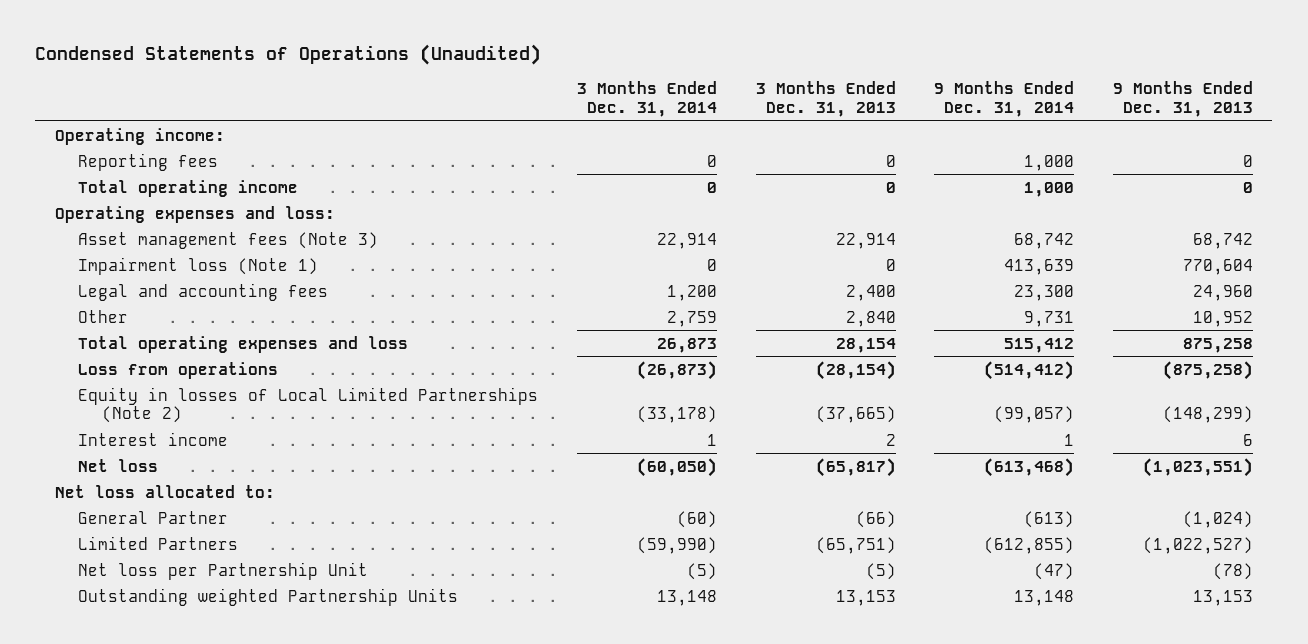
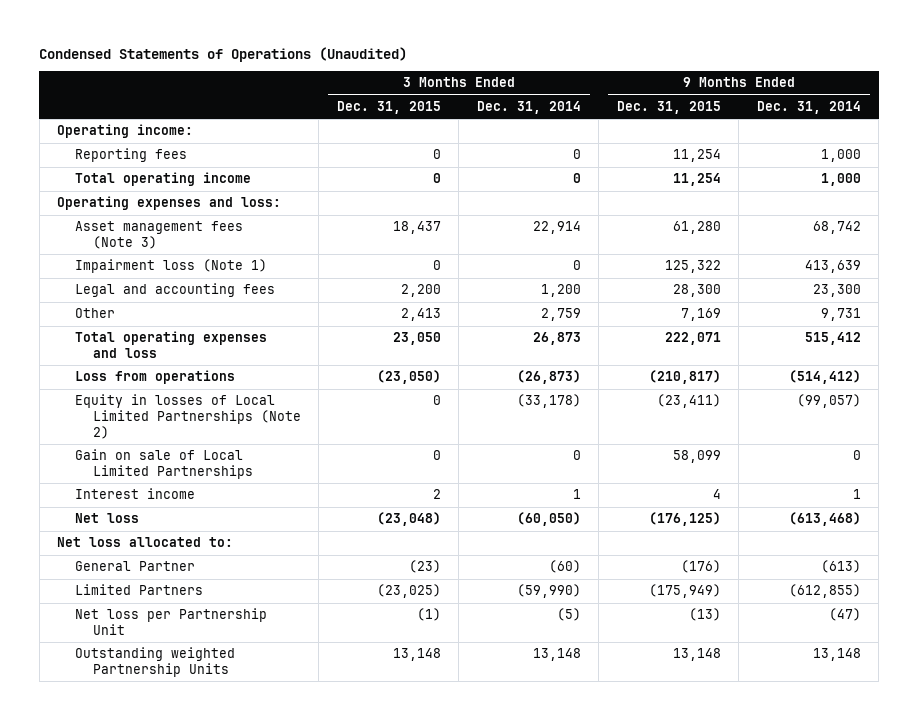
- | 3 Months Ended Dec. 31, 2014 | 3 Months Ended Dec. 31, 2013 | 9 Months Ended Dec. 31, 2014 | 9 Months Ended Dec. 31, 2013
+ | 3 Months Ended Dec. 31, 2015 | 3 Months Ended Dec. 31, 2014 | 9 Months Ended Dec. 31, 2015 | 9 Months Ended Dec. 31, 2014
+ Gain on sale of Local Limited Partnerships | 0 | 0 | 58,099 | 0

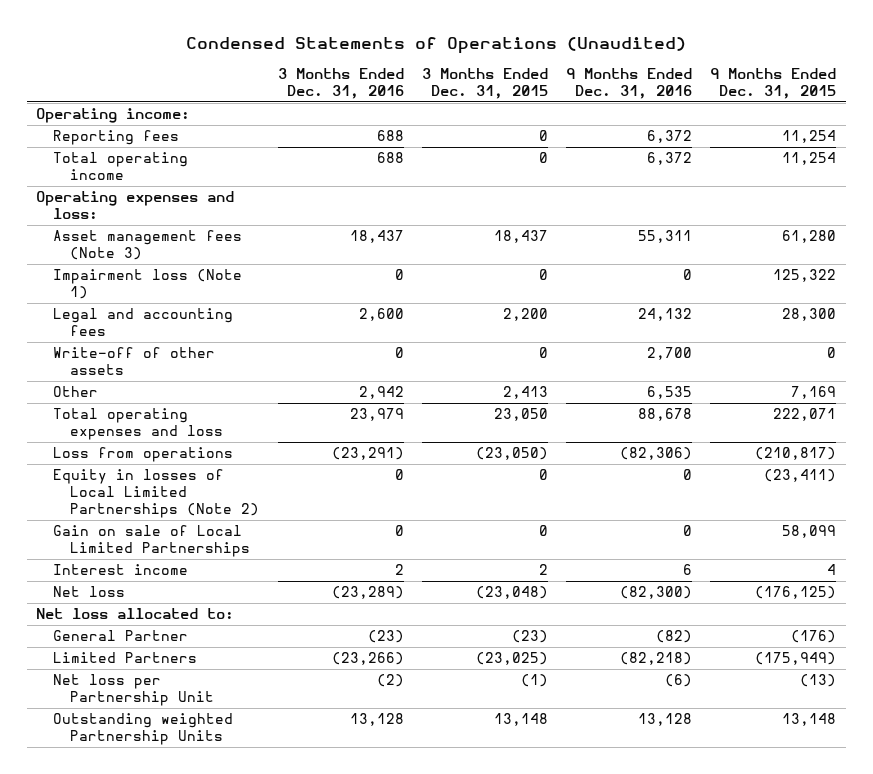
- | 3 Months Ended Dec. 31, 2015 | 3 Months Ended Dec. 31, 2014 | 9 Months Ended Dec. 31, 2015 | 9 Months Ended Dec. 31, 2014
+ | 3 Months Ended Dec. 31, 2016 | 3 Months Ended Dec. 31, 2015 | 9 Months Ended Dec. 31, 2016 | 9 Months Ended Dec. 31, 2015
+ Write-off of other assets | 0 | 0 | 2,700 | 0

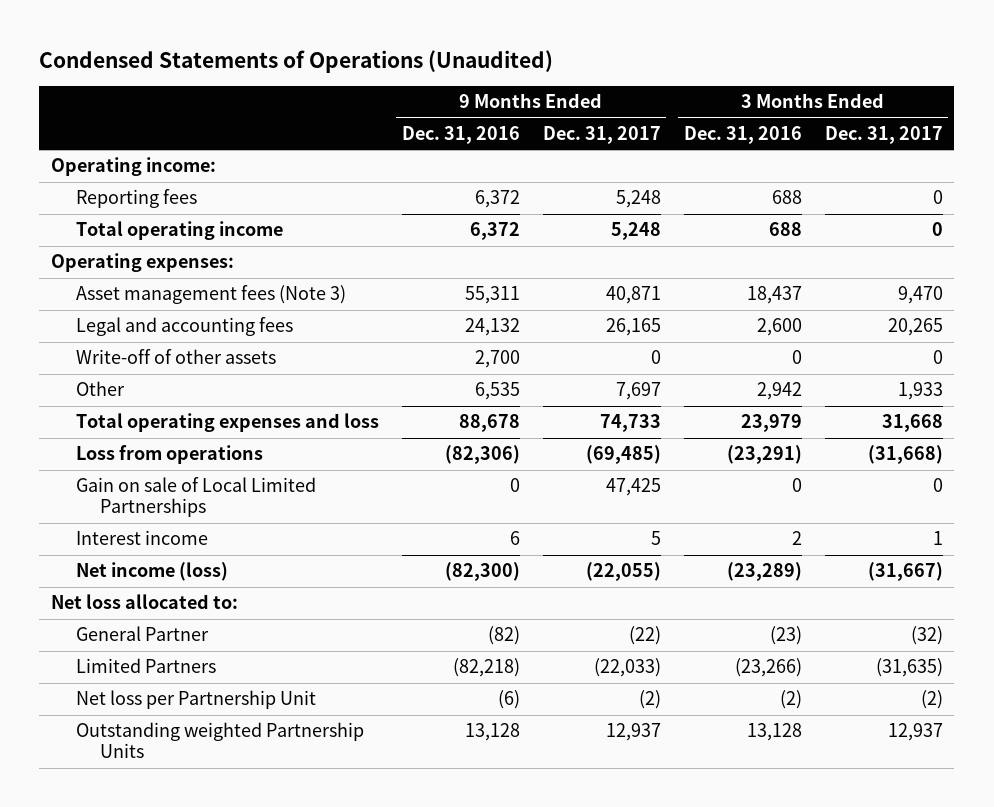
- | 3 Months Ended Dec. 31, 2016 | 3 Months Ended Dec. 31, 2015 | 9 Months Ended Dec. 31, 2016 | 9 Months Ended Dec. 31, 2015
+ | 9 Months Ended Dec. 31, 2016 | 9 Months Ended Dec. 31, 2017 | 3 Months Ended Dec. 31, 2016 | 3 Months Ended Dec. 31, 2017
- Operating expenses and loss:
+ Operating expenses:
- Impairment loss (Note 1) | 0 | 0 | 0 | 125,322
- Equity in losses of Local Limited Partnerships (Note 2) | 0 | 0 | 0 | (23,411)
- Net loss | (23,289) | (23,048) | (82,300) | (176,125)
+ Net income (loss) | (82,300) | (22,055) | (23,289) | (31,667)

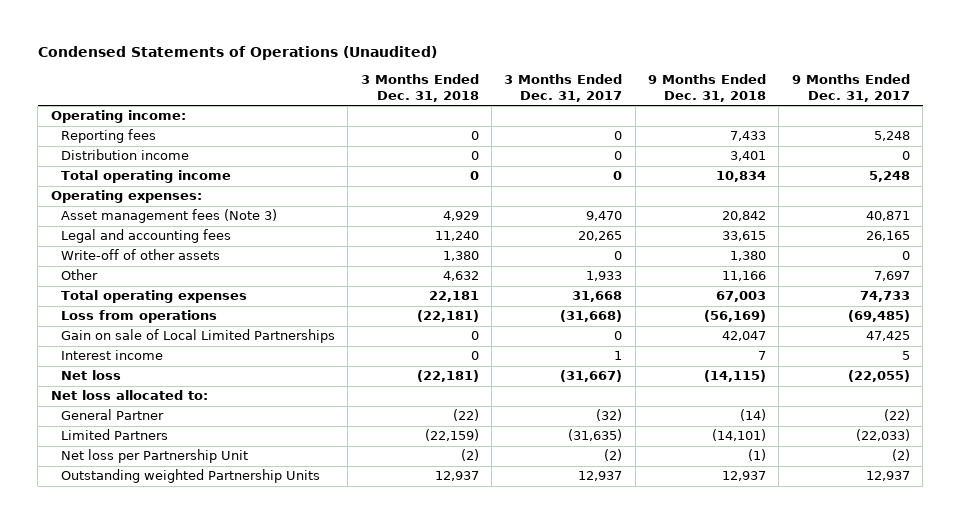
- | 9 Months Ended Dec. 31, 2016 | 9 Months Ended Dec. 31, 2017 | 3 Months Ended Dec. 31, 2016 | 3 Months Ended Dec. 31, 2017
+ | 3 Months Ended Dec. 31, 2018 | 3 Months Ended Dec. 31, 2017 | 9 Months Ended Dec. 31, 2018 | 9 Months Ended Dec. 31, 2017
+ Distribution income | 0 | 0 | 3,401 | 0
- Total operating expenses and loss | 88,678 | 74,733 | 23,979 | 31,668
+ Total operating expenses | 22,181 | 31,668 | 67,003 | 74,733
- Net income (loss) | (82,300) | (22,055) | (23,289) | (31,667)
+ Net loss | (22,181) | (31,667) | (14,115) | (22,055)

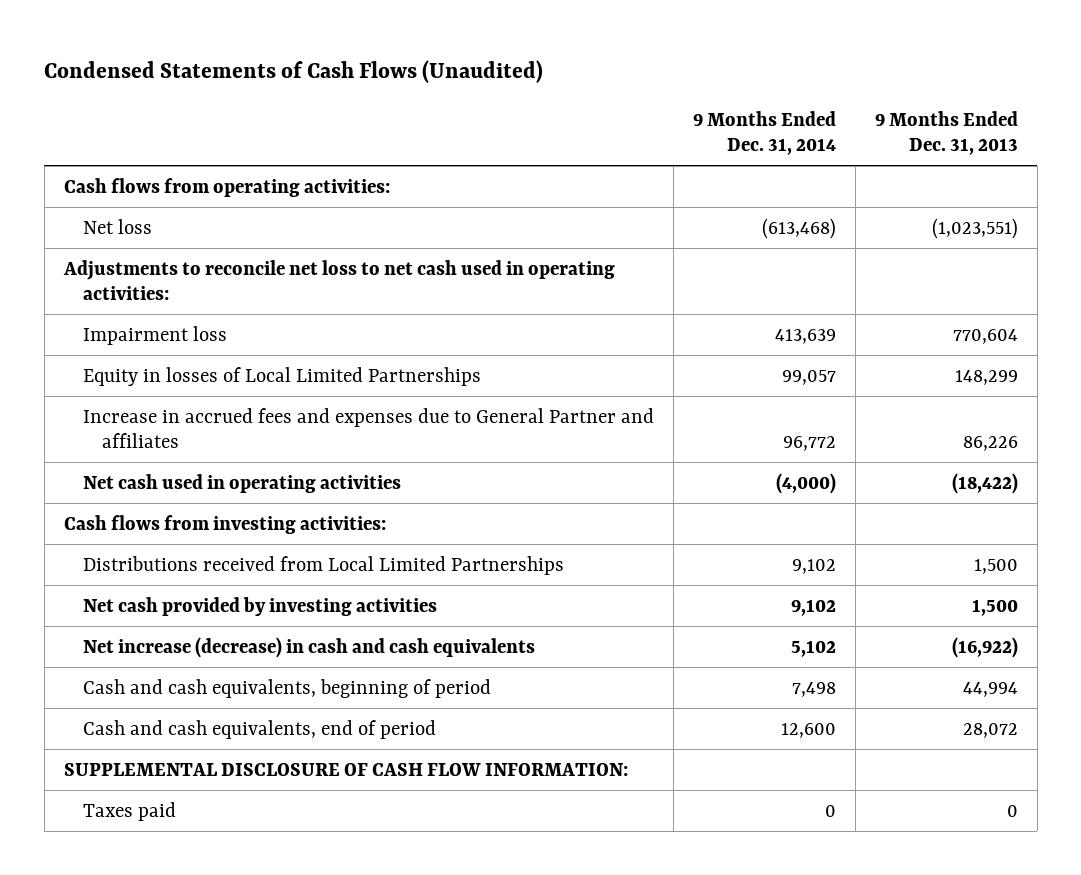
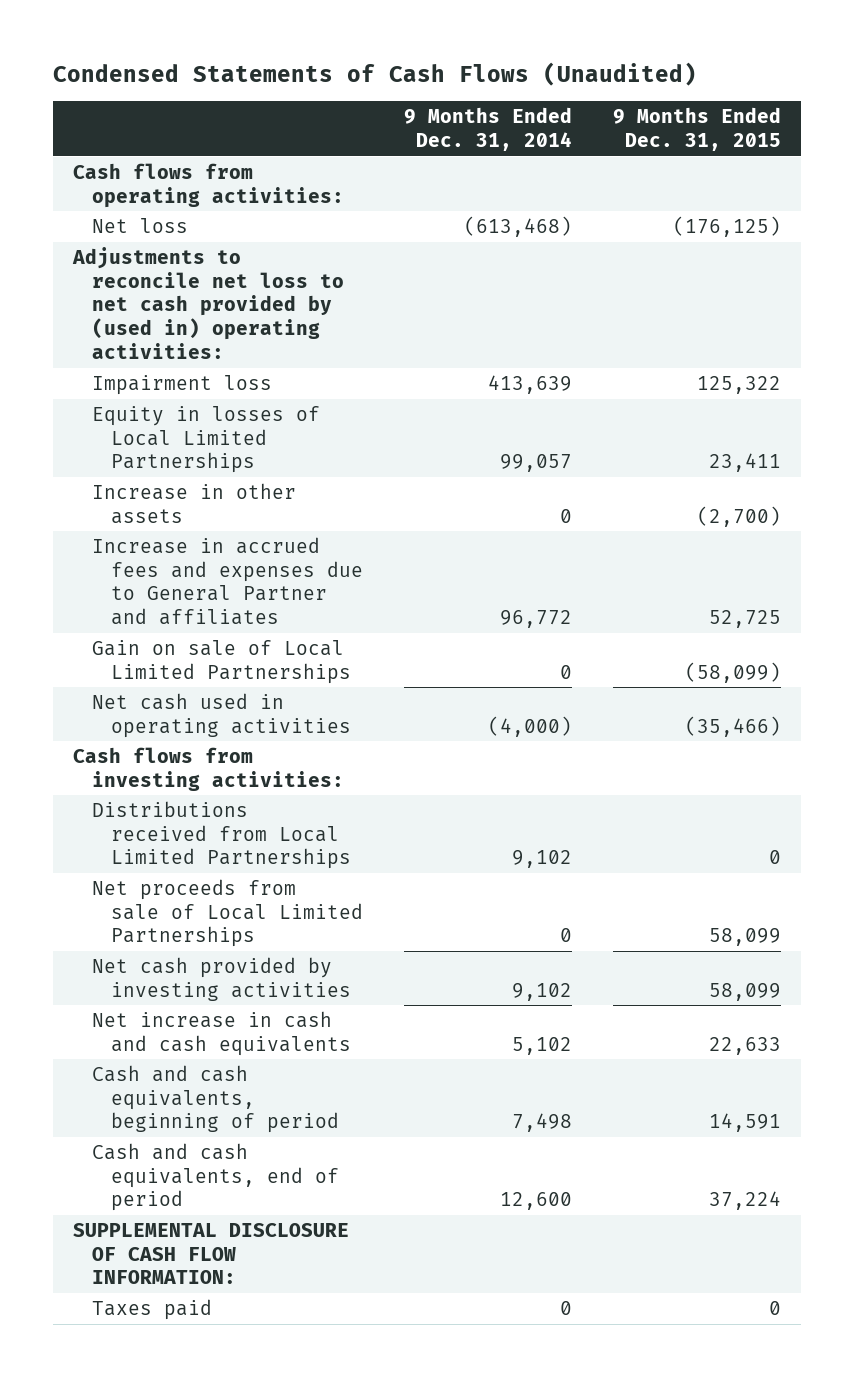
- | 9 Months Ended Dec. 31, 2014 | 9 Months Ended Dec. 31, 2013
+ | 9 Months Ended Dec. 31, 2014 | 9 Months Ended Dec. 31, 2015
- Adjustments to reconcile net loss to net cash used in operating activities:
+ Adjustments to reconcile net loss to net cash provided by (used in) operating activities:
+ Increase in other assets | 0 | (2,700)
+ Gain on sale of Local Limited Partnerships | 0 | (58,099)
+ Net proceeds from sale of Local Limited Partnerships | 0 | 58,099
- Net increase (decrease) in cash and cash equivalents | 5,102 | (16,922)
+ Net increase in cash and cash equivalents | 5,102 | 22,633

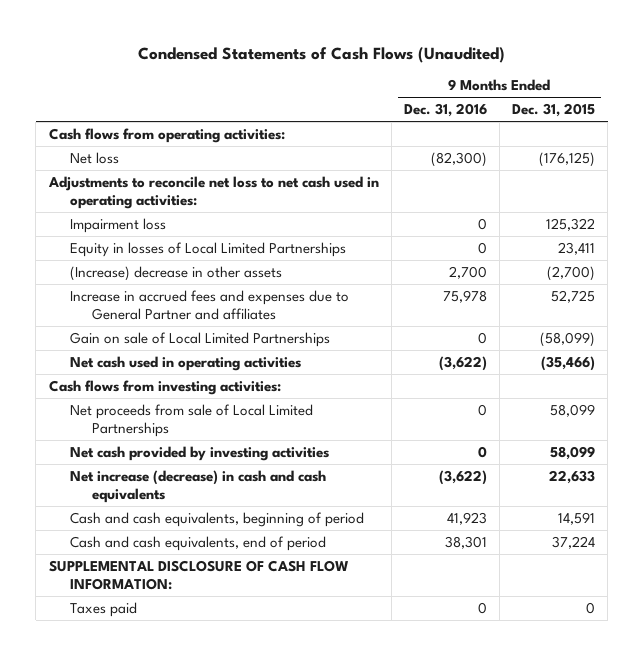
- | 9 Months Ended Dec. 31, 2014 | 9 Months Ended Dec. 31, 2015
+ | 9 Months Ended Dec. 31, 2016 | 9 Months Ended Dec. 31, 2015
- Adjustments to reconcile net loss to net cash provided by (used in) operating activities:
+ Adjustments to reconcile net loss to net cash used in operating activities:
- Increase in other assets | 0 | (2,700)
+ (Increase) decrease in other assets | 2,700 | (2,700)
- Distributions received from Local Limited Partnerships | 9,102 | 0
- Net increase in cash and cash equivalents | 5,102 | 22,633
+ Net increase (decrease) in cash and cash equivalents | (3,622) | 22,633

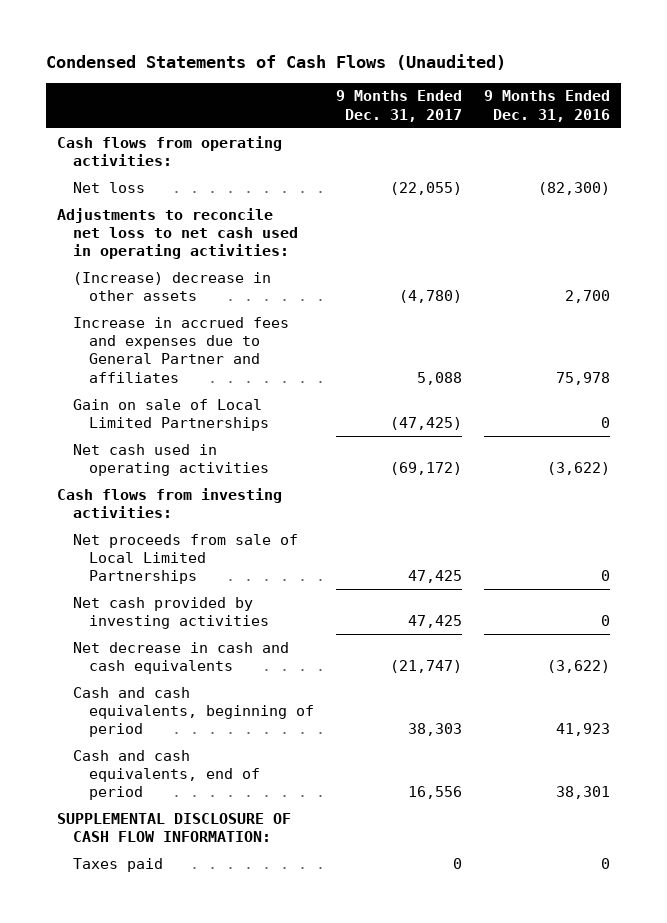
- | 9 Months Ended Dec. 31, 2016 | 9 Months Ended Dec. 31, 2015
+ | 9 Months Ended Dec. 31, 2017 | 9 Months Ended Dec. 31, 2016
- Impairment loss | 0 | 125,322
- Equity in losses of Local Limited Partnerships | 0 | 23,411
- Net increase (decrease) in cash and cash equivalents | (3,622) | 22,633
+ Net decrease in cash and cash equivalents | (21,747) | (3,622)

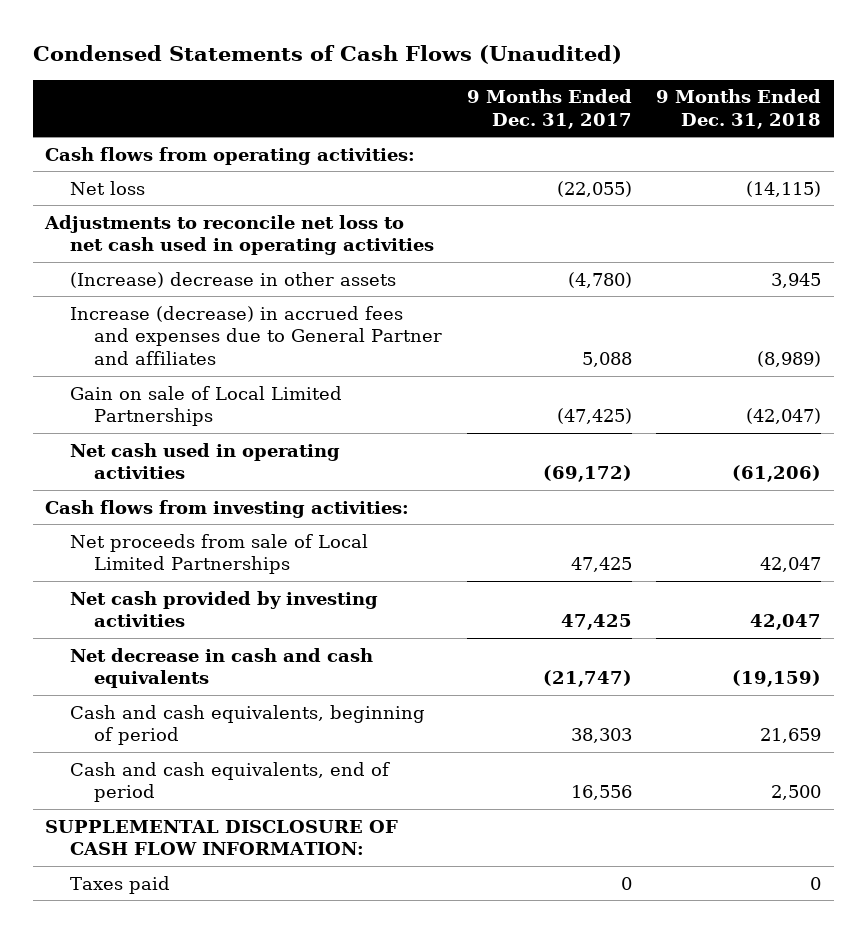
- | 9 Months Ended Dec. 31, 2017 | 9 Months Ended Dec. 31, 2016
+ | 9 Months Ended Dec. 31, 2017 | 9 Months Ended Dec. 31, 2018
- Adjustments to reconcile net loss to net cash used in operating activities:
+ Adjustments to reconcile net loss to net cash used in operating activities
- Increase in accrued fees and expenses due to General Partner and affiliates | 5,088 | 75,978
+ Increase (decrease) in accrued fees and expenses due to General Partner and affiliates | 5,088 | (8,989)

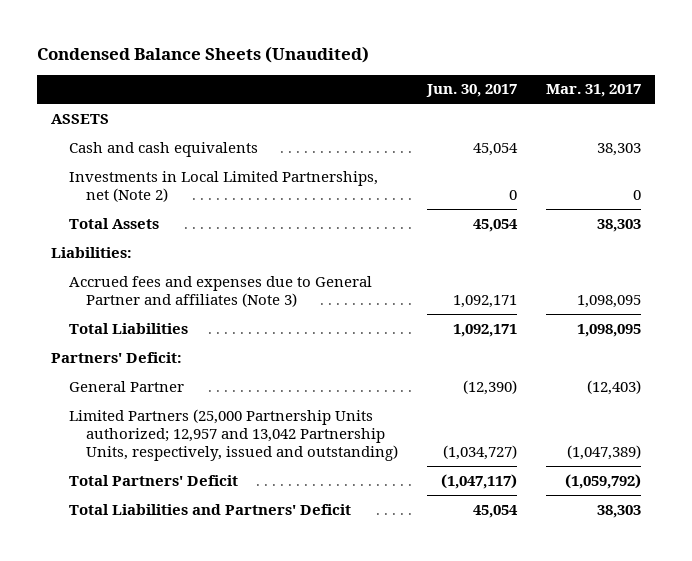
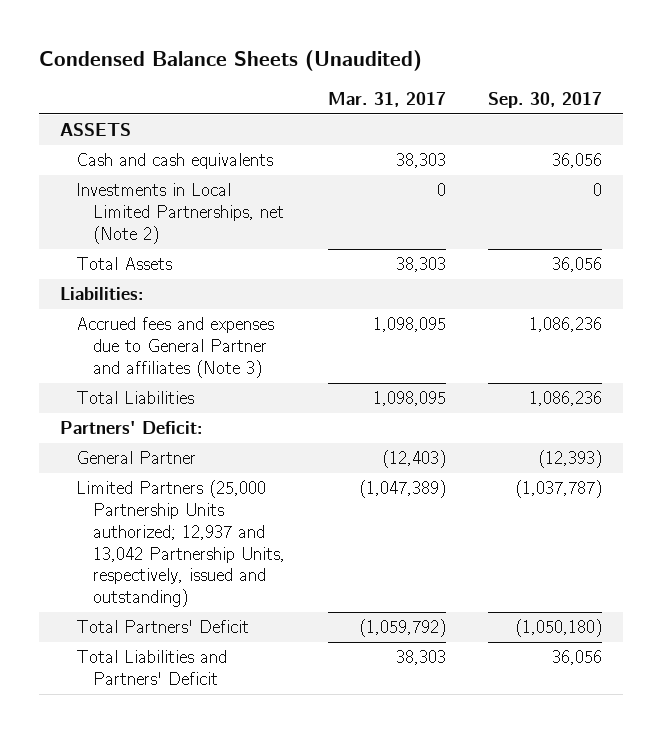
- | Jun. 30, 2017 | Mar. 31, 2017
+ | Mar. 31, 2017 | Sep. 30, 2017
- Limited Partners (25,000 Partnership Units authorized; 12,957 and 13,042 Partnership Units, respectively, issued and outstanding) | (1,034,727) | (1,047,389)
+ Limited Partners (25,000 Partnership Units authorized; 12,937 and 13,042 Partnership Units, respectively, issued and outstanding) | (1,047,389) | (1,037,787)

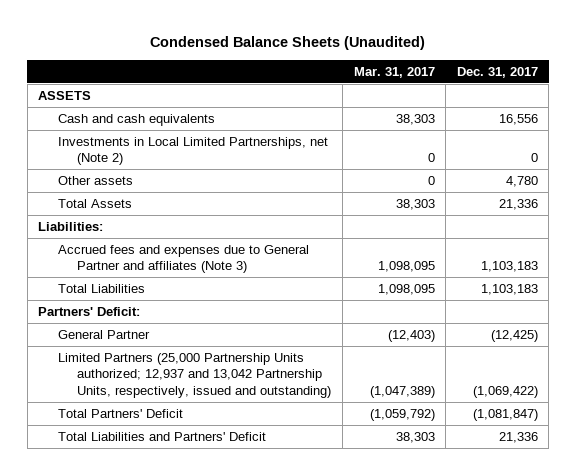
- | Mar. 31, 2017 | Sep. 30, 2017
+ | Mar. 31, 2017 | Dec. 31, 2017
+ Other assets | 0 | 4,780

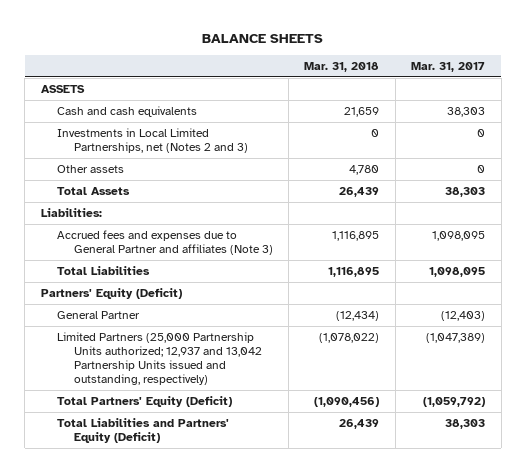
- Condensed Balance Sheets (Unaudited)
+ BALANCE SHEETS
- | Mar. 31, 2017 | Dec. 31, 2017
+ | Mar. 31, 2018 | Mar. 31, 2017
- Investments in Local Limited Partnerships, net (Note 2) | 0 | 0
+ Investments in Local Limited Partnerships, net (Notes 2 and 3) | 0 | 0
- Partners' Deficit:
+ Partners' Equity (Deficit)
- Limited Partners (25,000 Partnership Units authorized; 12,937 and 13,042 Partnership Units, respectively, issued and outstanding) | (1,047,389) | (1,069,422)
- Total Partners' Deficit | (1,059,792) | (1,081,847)
- Total Liabilities and Partners' Deficit | 38,303 | 21,336
+ Limited Partners (25,000 Partnership Units authorized; 12,937 and 13,042 Partnership Units issued and outstanding, respectively) | (1,078,022) | (1,047,389)
+ Total Partners' Equity (Deficit) | (1,090,456) | (1,059,792)
+ Total Liabilities and Partners' Equity (Deficit) | 26,439 | 38,303

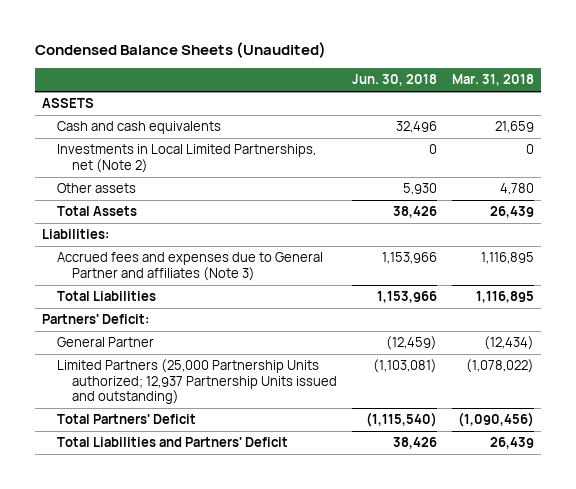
- BALANCE SHEETS
+ Condensed Balance Sheets (Unaudited)
- | Mar. 31, 2018 | Mar. 31, 2017
+ | Jun. 30, 2018 | Mar. 31, 2018
- Investments in Local Limited Partnerships, net (Notes 2 and 3) | 0 | 0
+ Investments in Local Limited Partnerships, net (Note 2) | 0 | 0
- Partners' Equity (Deficit)
+ Partners' Deficit:
- Limited Partners (25,000 Partnership Units authorized; 12,937 and 13,042 Partnership Units issued and outstanding, respectively) | (1,078,022) | (1,047,389)
- Total Partners' Equity (Deficit) | (1,090,456) | (1,059,792)
- Total Liabilities and Partners' Equity (Deficit) | 26,439 | 38,303
+ Limited Partners (25,000 Partnership Units authorized; 12,937 Partnership Units issued and outstanding) | (1,103,081) | (1,078,022)
+ Total Partners' Deficit | (1,115,540) | (1,090,456)
+ Total Liabilities and Partners' Deficit | 38,426 | 26,439

